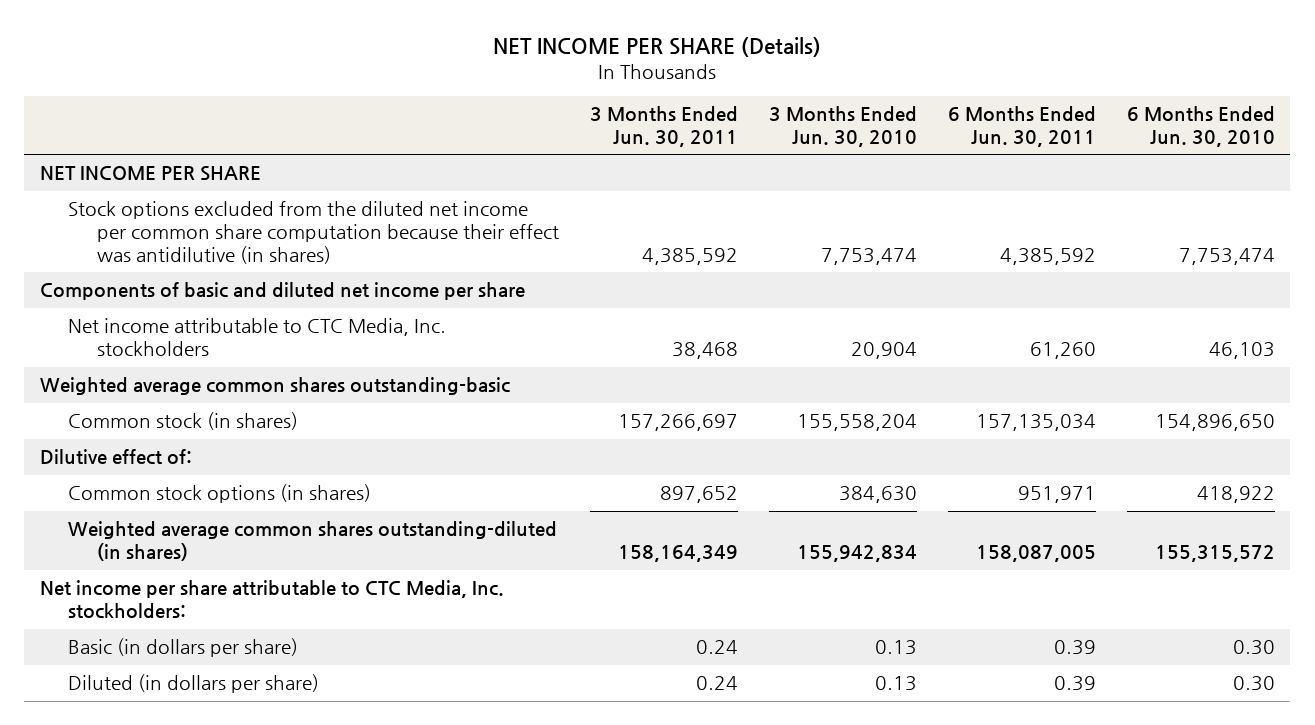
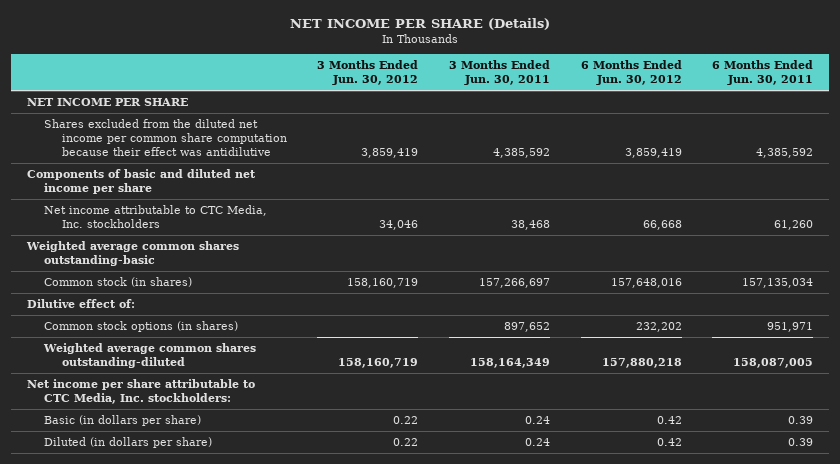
- | 3 Months Ended Jun. 30, 2011 | 3 Months Ended Jun. 30, 2010 | 6 Months Ended Jun. 30, 2011 | 6 Months Ended Jun. 30, 2010
+ | 3 Months Ended Jun. 30, 2012 | 3 Months Ended Jun. 30, 2011 | 6 Months Ended Jun. 30, 2012 | 6 Months Ended Jun. 30, 2011
- Stock options excluded from the diluted net income per common share computation because their effect was antidilutive (in shares) | 4,385,592 | 7,753,474 | 4,385,592 | 7,753,474
+ Shares excluded from the diluted net income per common share computation because their effect was antidilutive | 3,859,419 | 4,385,592 | 3,859,419 | 4,385,592
- Weighted average common shares outstanding-diluted (in shares) | 158,164,349 | 155,942,834 | 158,087,005 | 155,315,572
+ Weighted average common shares outstanding-diluted | 158,160,719 | 158,164,349 | 157,880,218 | 158,087,005

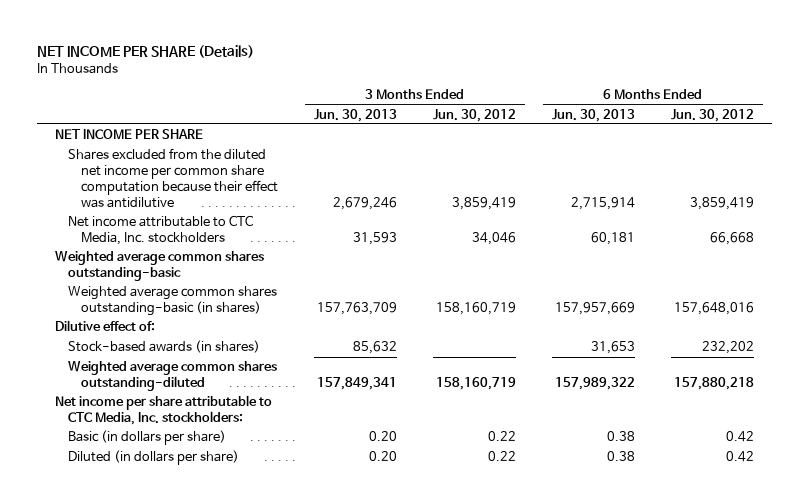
- | 3 Months Ended Jun. 30, 2012 | 3 Months Ended Jun. 30, 2011 | 6 Months Ended Jun. 30, 2012 | 6 Months Ended Jun. 30, 2011
+ | 3 Months Ended Jun. 30, 2013 | 3 Months Ended Jun. 30, 2012 | 6 Months Ended Jun. 30, 2013 | 6 Months Ended Jun. 30, 2012
- Components of basic and diluted net income per share
- Common stock (in shares) | 158,160,719 | 157,266,697 | 157,648,016 | 157,135,034
+ Weighted average common shares outstanding-basic (in shares) | 157,763,709 | 158,160,719 | 157,957,669 | 157,648,016
- Common stock options (in shares) | | 897,652 | 232,202 | 951,971
+ Stock-based awards (in shares) | 85,632 | | 31,653 | 232,202

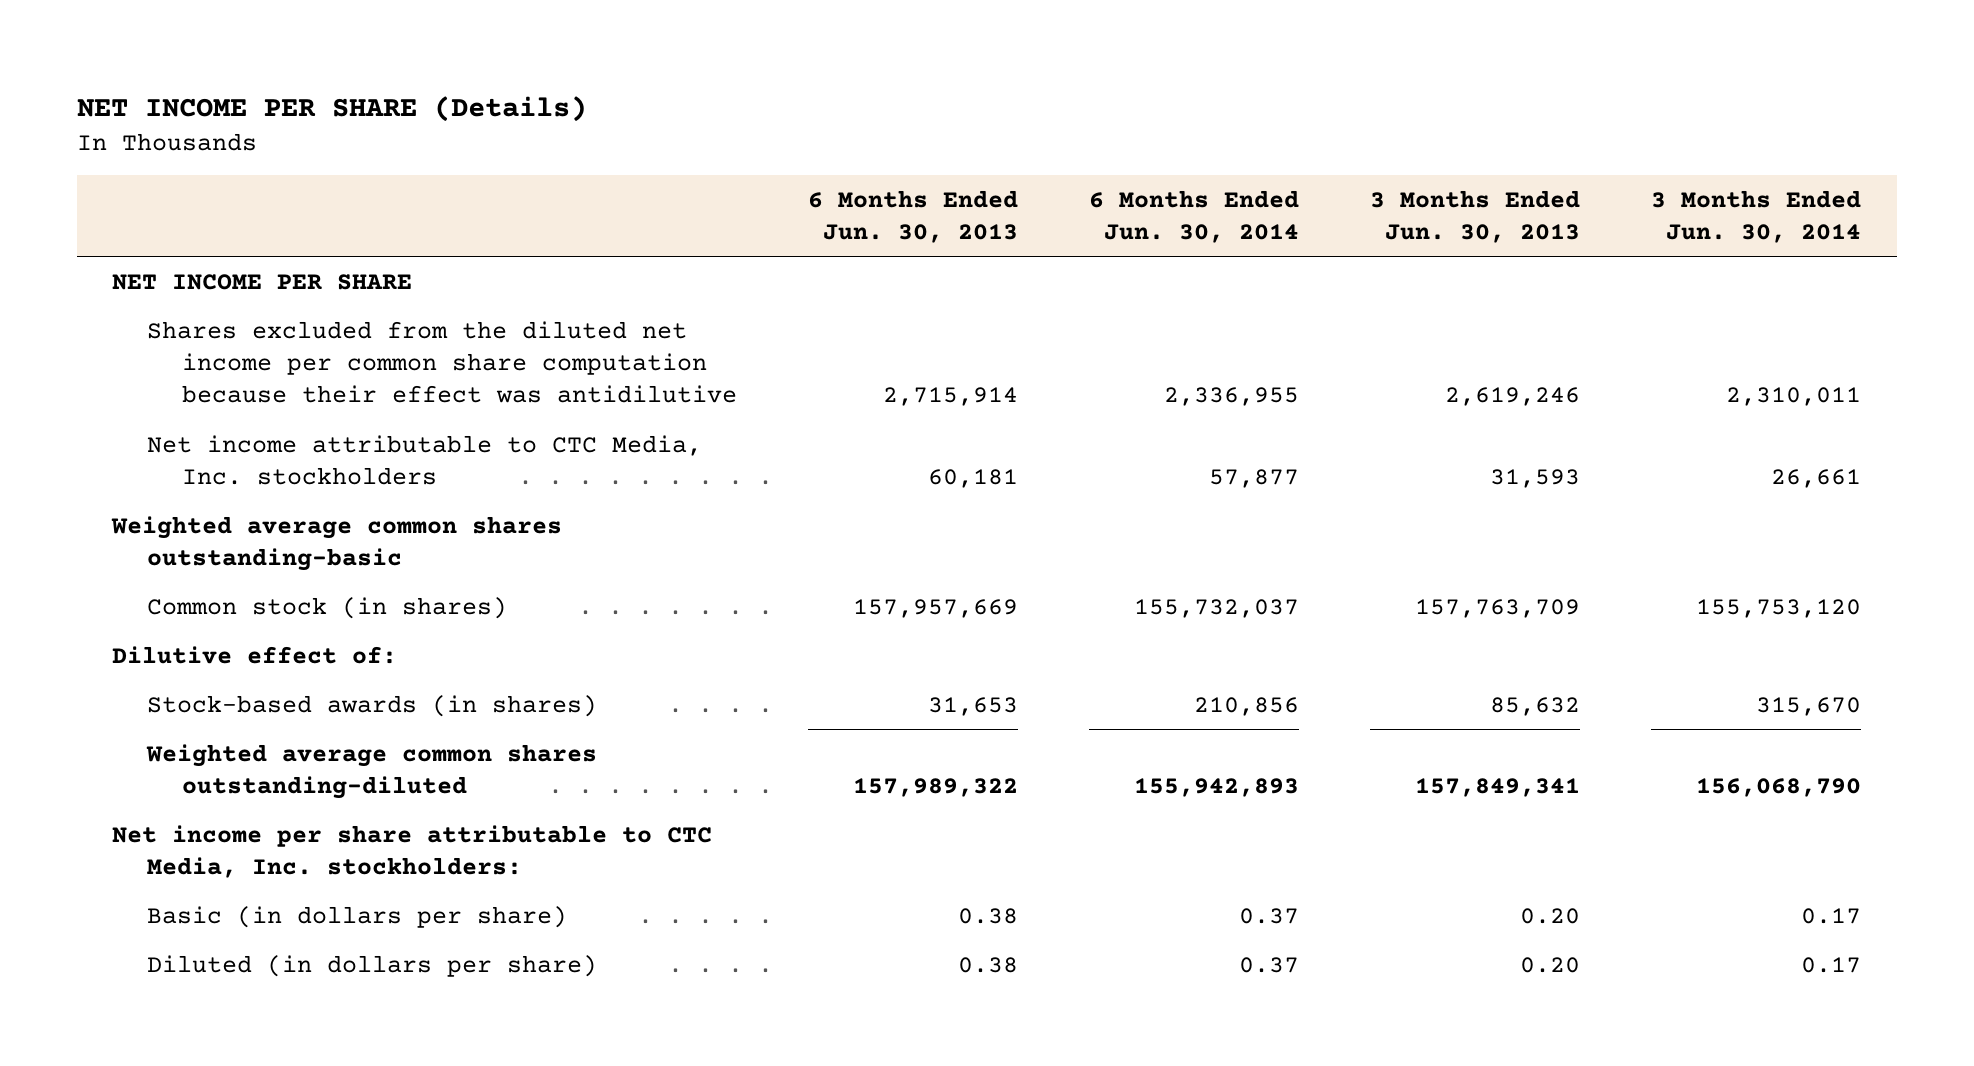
- | 3 Months Ended Jun. 30, 2013 | 3 Months Ended Jun. 30, 2012 | 6 Months Ended Jun. 30, 2013 | 6 Months Ended Jun. 30, 2012
+ | 6 Months Ended Jun. 30, 2013 | 6 Months Ended Jun. 30, 2014 | 3 Months Ended Jun. 30, 2013 | 3 Months Ended Jun. 30, 2014
- Shares excluded from the diluted net income per common share computation because their effect was antidilutive | 2,679,246 | 3,859,419 | 2,715,914 | 3,859,419
+ Shares excluded from the diluted net income per common share computation because their effect was antidilutive | 2,715,914 | 2,336,955 | 2,619,246 | 2,310,011
- Weighted average common shares outstanding-basic (in shares) | 157,763,709 | 158,160,719 | 157,957,669 | 157,648,016
+ Common stock (in shares) | 157,957,669 | 155,732,037 | 157,763,709 | 155,753,120

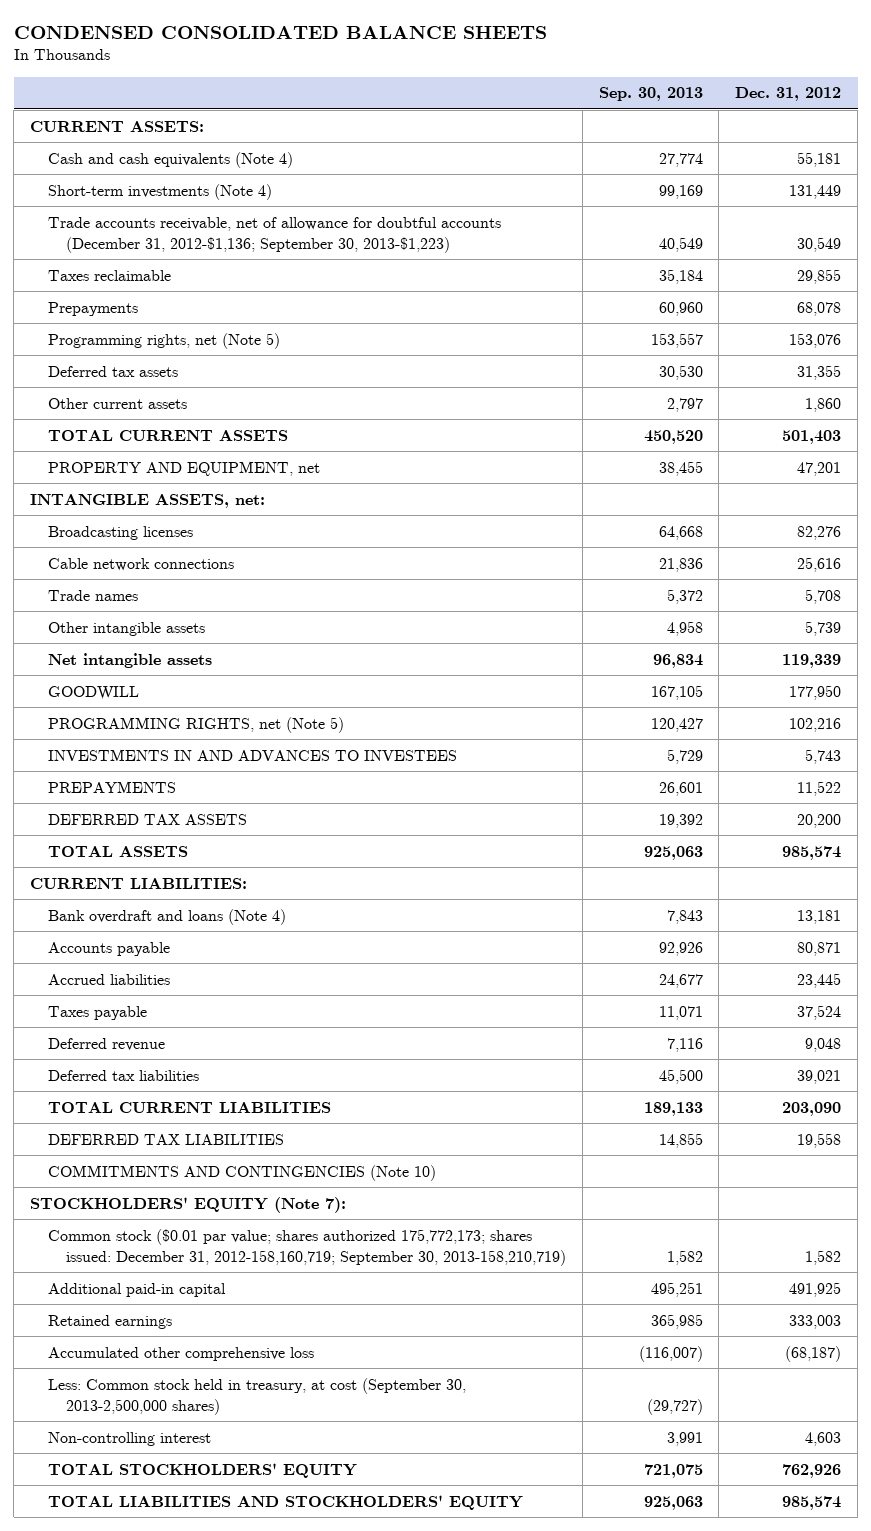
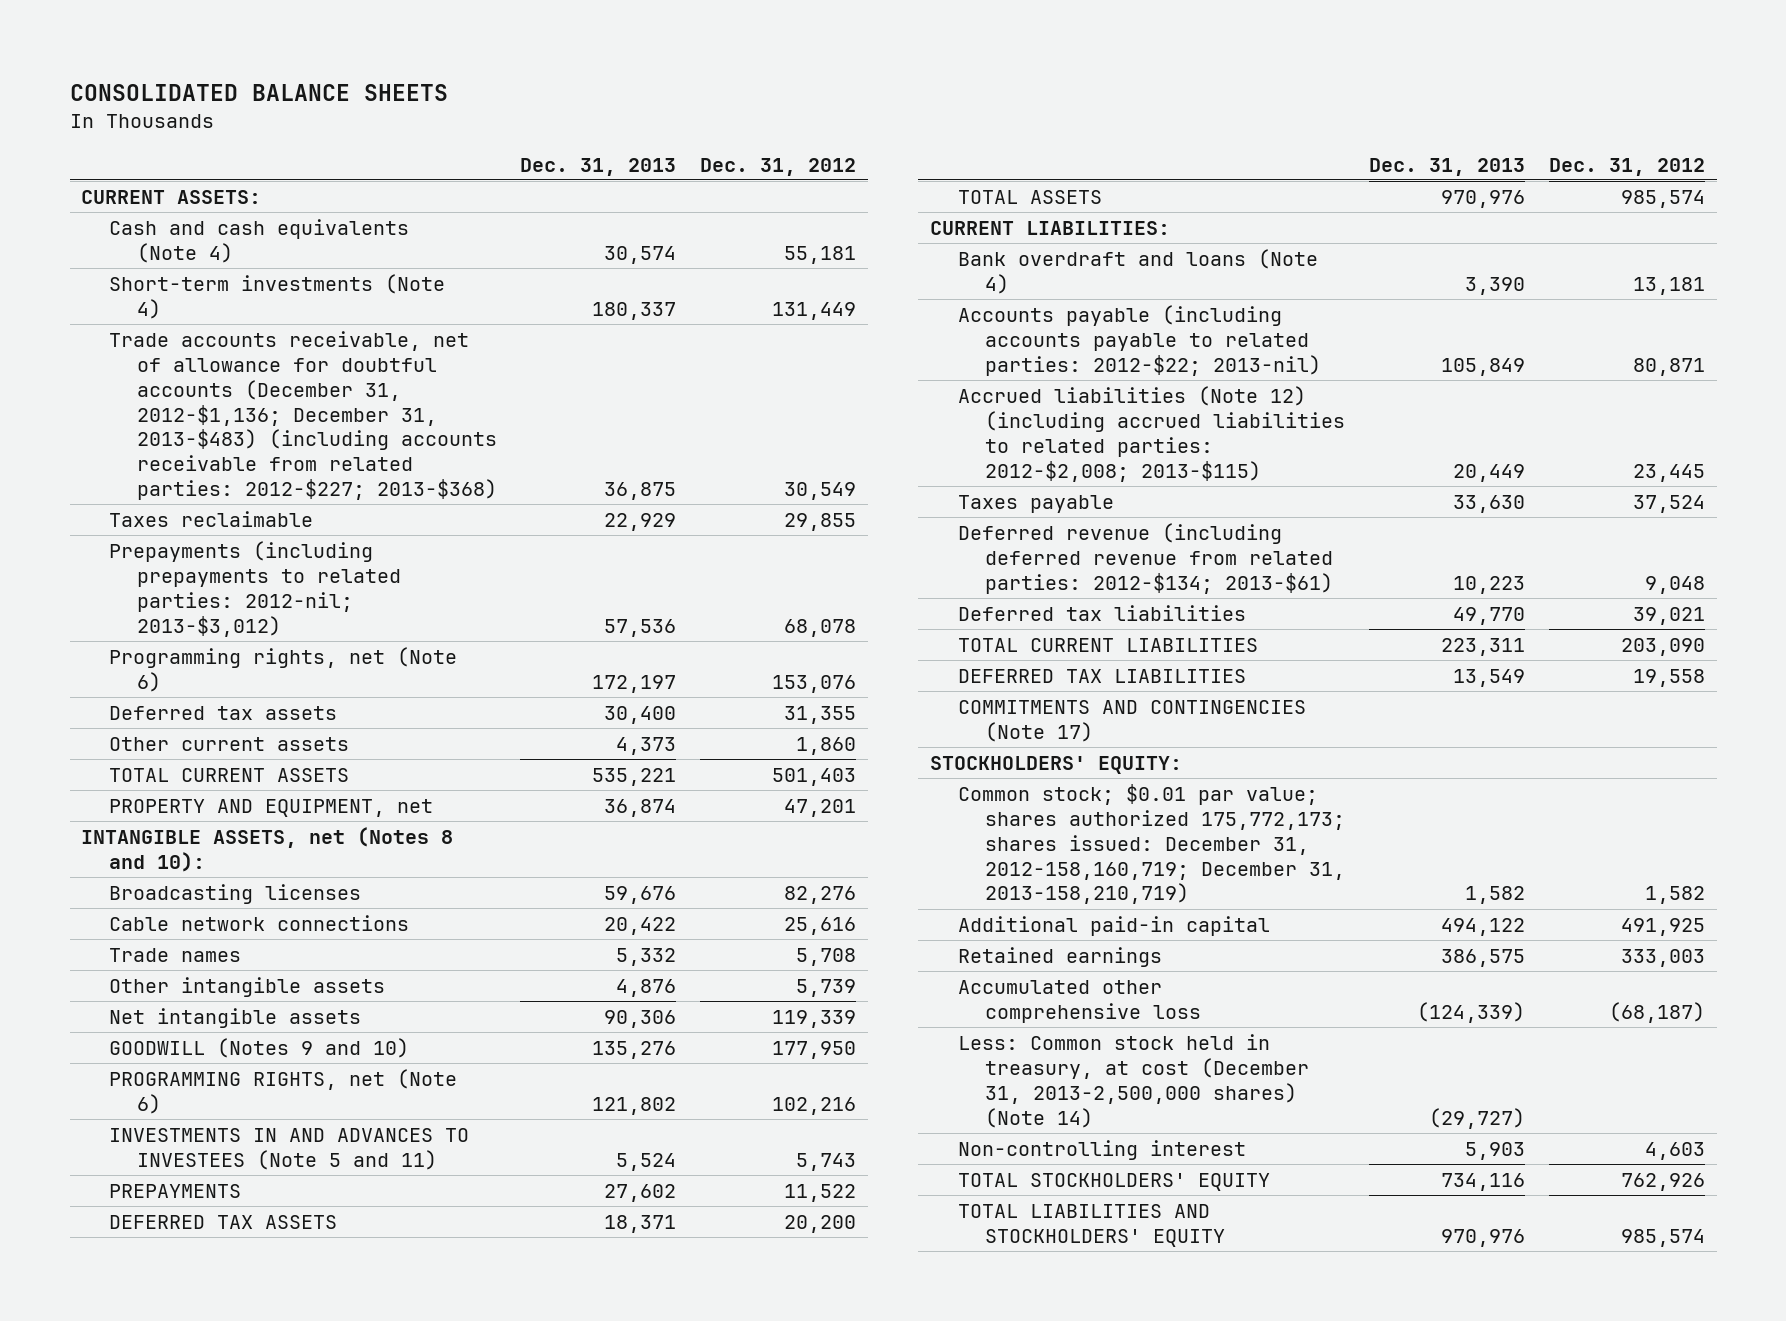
- CONDENSED CONSOLIDATED BALANCE SHEETS
+ CONSOLIDATED BALANCE SHEETS
- | Sep. 30, 2013 | Dec. 31, 2012
+ | Dec. 31, 2013 | Dec. 31, 2012
- Trade accounts receivable, net of allowance for doubtful accounts (December 31, 2012-$1,136; September 30, 2013-$1,223) | 40,549 | 30,549
+ Trade accounts receivable, net of allowance for doubtful accounts (December 31, 2012-$1,136; December 31, 2013-$483) (including accounts receivable from related parties: 2012-$227; 2013-$368) | 36,875 | 30,549
- Prepayments | 60,960 | 68,078
- Programming rights, net (Note 5) | 153,557 | 153,076
+ Prepayments (including prepayments to related parties: 2012-nil; 2013-$3,012) | 57,536 | 68,078
+ Programming rights, net (Note 6) | 172,197 | 153,076
- INTANGIBLE ASSETS, net:
+ INTANGIBLE ASSETS, net (Notes 8 and 10):
- GOODWILL | 167,105 | 177,950
- PROGRAMMING RIGHTS, net (Note 5) | 120,427 | 102,216
- INVESTMENTS IN AND ADVANCES TO INVESTEES | 5,729 | 5,743
+ GOODWILL (Notes 9 and 10) | 135,276 | 177,950
+ PROGRAMMING RIGHTS, net (Note 6) | 121,802 | 102,216
+ INVESTMENTS IN AND ADVANCES TO INVESTEES (Note 5 and 11) | 5,524 | 5,743
- Accounts payable | 92,926 | 80,871
- Accrued liabilities | 24,677 | 23,445
+ Accounts payable (including accounts payable to related parties: 2012-$22; 2013-nil) | 105,849 | 80,871
+ Accrued liabilities (Note 12) (including accrued liabilities to related parties: 2012-$2,008; 2013-$115) | 20,449 | 23,445
- Deferred revenue | 7,116 | 9,048
+ Deferred revenue (including deferred revenue from related parties: 2012-$134; 2013-$61) | 10,223 | 9,048
- COMMITMENTS AND CONTINGENCIES (Note 10)
- STOCKHOLDERS' EQUITY (Note 7):
- Common stock ($0.01 par value; shares authorized 175,772,173; shares issued: December 31, 2012-158,160,719; September 30, 2013-158,210,719) | 1,582 | 1,582
+ COMMITMENTS AND CONTINGENCIES (Note 17)
+ STOCKHOLDERS' EQUITY:
+ Common stock; $0.01 par value; shares authorized 175,772,173; shares issued: December 31, 2012-158,160,719; December 31, 2013-158,210,719) | 1,582 | 1,582
- Less: Common stock held in treasury, at cost (September 30, 2013-2,500,000 shares) | (29,727) |
+ Less: Common stock held in treasury, at cost (December 31, 2013-2,500,000 shares) (Note 14) | (29,727) |

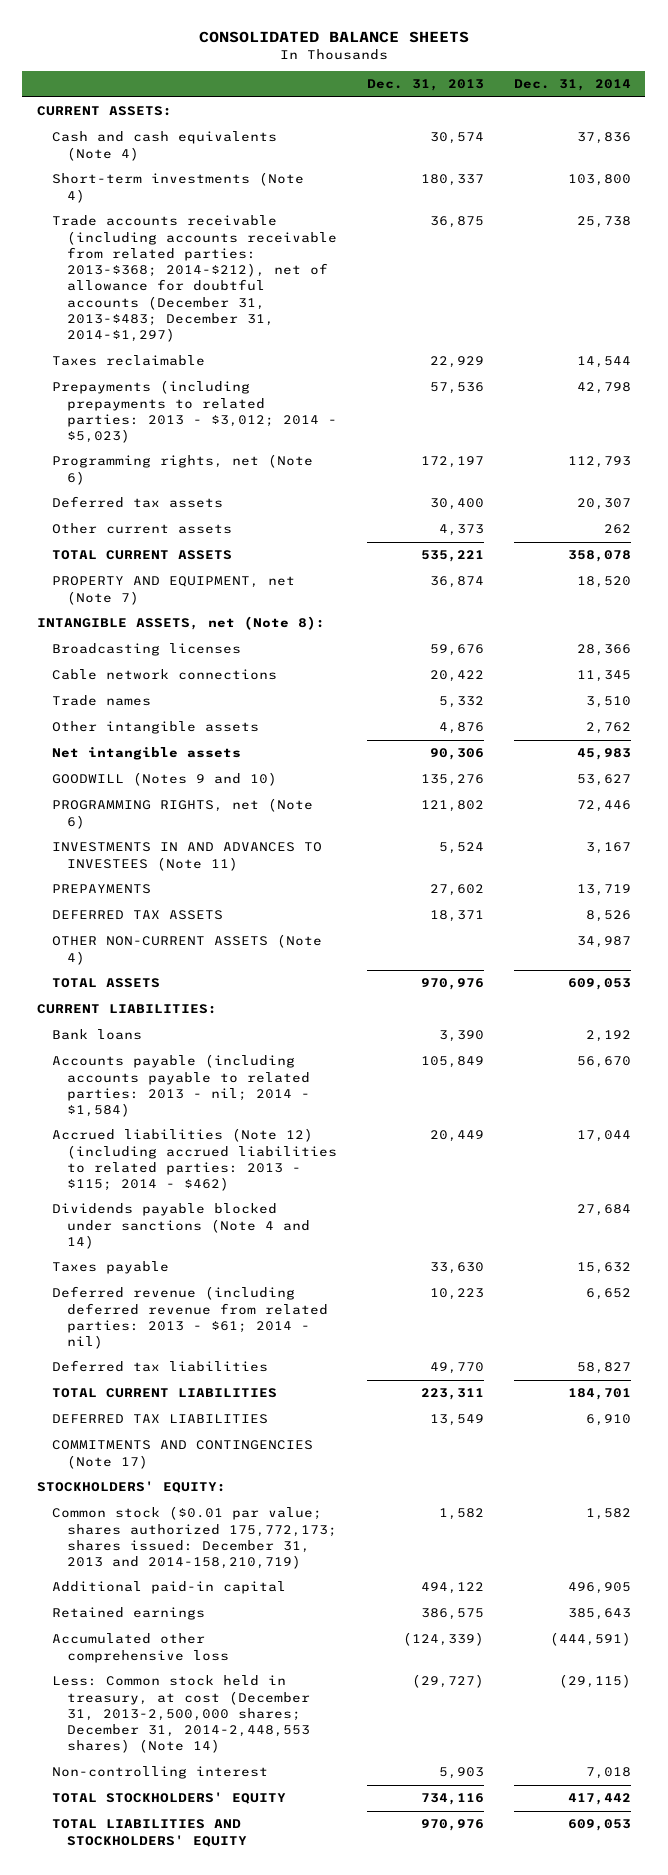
- | Dec. 31, 2013 | Dec. 31, 2012
+ | Dec. 31, 2013 | Dec. 31, 2014
- Trade accounts receivable, net of allowance for doubtful accounts (December 31, 2012-$1,136; December 31, 2013-$483) (including accounts receivable from related parties: 2012-$227; 2013-$368) | 36,875 | 30,549
+ Trade accounts receivable (including accounts receivable from related parties: 2013-$368; 2014-$212), net of allowance for doubtful accounts (December 31, 2013-$483; December 31, 2014-$1,297) | 36,875 | 25,738
- Prepayments (including prepayments to related parties: 2012-nil; 2013-$3,012) | 57,536 | 68,078
+ Prepayments (including prepayments to related parties: 2013 - $3,012; 2014 - $5,023) | 57,536 | 42,798
- PROPERTY AND EQUIPMENT, net | 36,874 | 47,201
- INTANGIBLE ASSETS, net (Notes 8 and 10):
+ PROPERTY AND EQUIPMENT, net (Note 7) | 36,874 | 18,520
+ INTANGIBLE ASSETS, net (Note 8):
- INVESTMENTS IN AND ADVANCES TO INVESTEES (Note 5 and 11) | 5,524 | 5,743
+ INVESTMENTS IN AND ADVANCES TO INVESTEES (Note 11) | 5,524 | 3,167
+ OTHER NON-CURRENT ASSETS (Note 4) | | 34,987
- Bank overdraft and loans (Note 4) | 3,390 | 13,181
- Accounts payable (including accounts payable to related parties: 2012-$22; 2013-nil) | 105,849 | 80,871
- Accrued liabilities (Note 12) (including accrued liabilities to related parties: 2012-$2,008; 2013-$115) | 20,449 | 23,445
+ Bank loans | 3,390 | 2,192
+ Accounts payable (including accounts payable to related parties: 2013 - nil; 2014 - $1,584) | 105,849 | 56,670
+ Accrued liabilities (Note 12) (including accrued liabilities to related parties: 2013 - $115; 2014 - $462) | 20,449 | 17,044
+ Dividends payable blocked under sanctions (Note 4 and 14) | | 27,684
- Deferred revenue (including deferred revenue from related parties: 2012-$134; 2013-$61) | 10,223 | 9,048
+ Deferred revenue (including deferred revenue from related parties: 2013 - $61; 2014 - nil) | 10,223 | 6,652
- Common stock; $0.01 par value; shares authorized 175,772,173; shares issued: December 31, 2012-158,160,719; December 31, 2013-158,210,719) | 1,582 | 1,582
+ Common stock ($0.01 par value; shares authorized 175,772,173; shares issued: December 31, 2013 and 2014-158,210,719) | 1,582 | 1,582
- Less: Common stock held in treasury, at cost (December 31, 2013-2,500,000 shares) (Note 14) | (29,727) |
+ Less: Common stock held in treasury, at cost (December 31, 2013-2,500,000 shares; December 31, 2014-2,448,553 shares) (Note 14) | (29,727) | (29,115)

